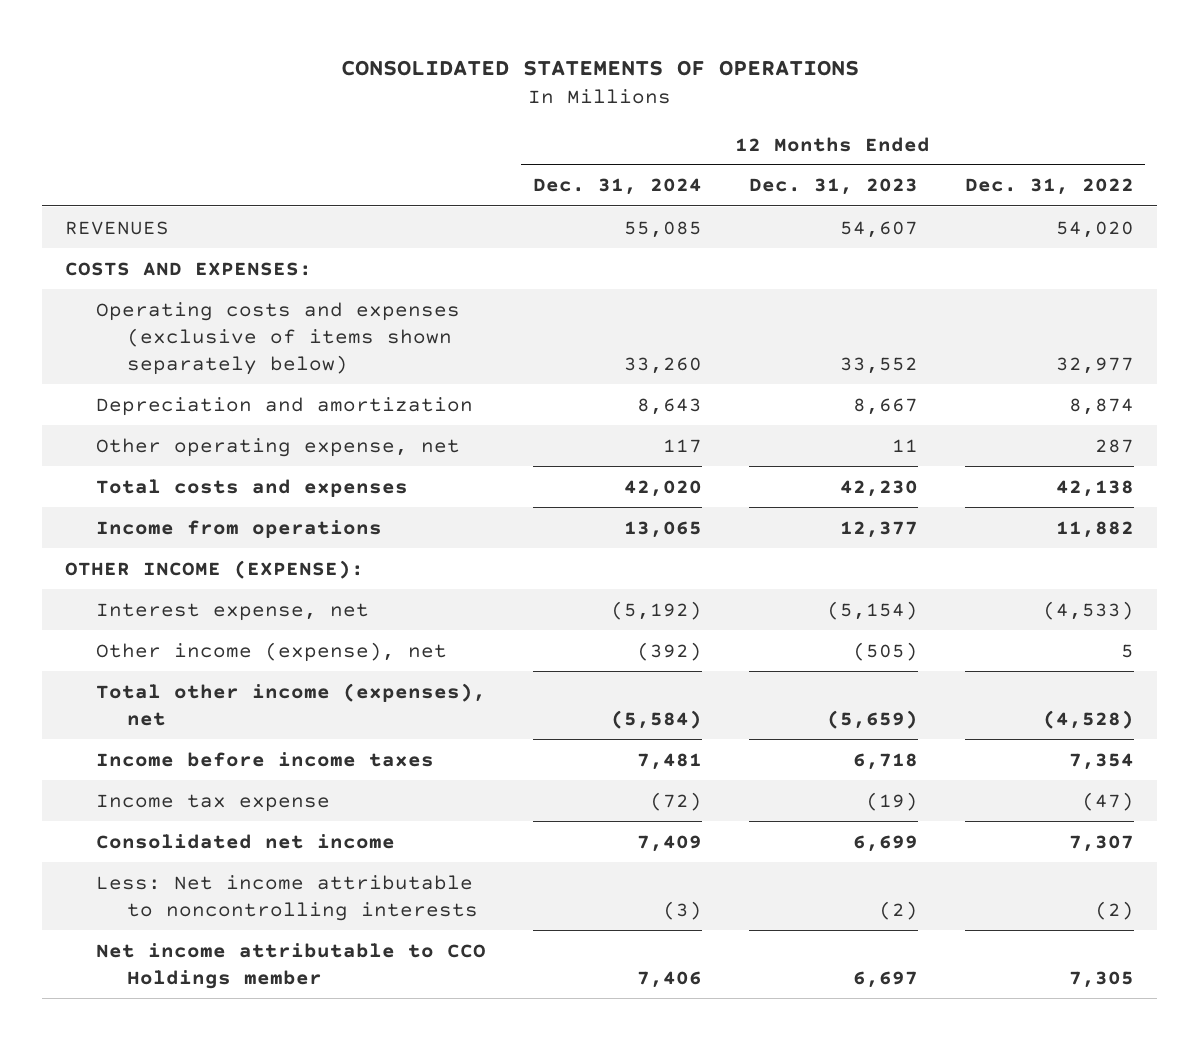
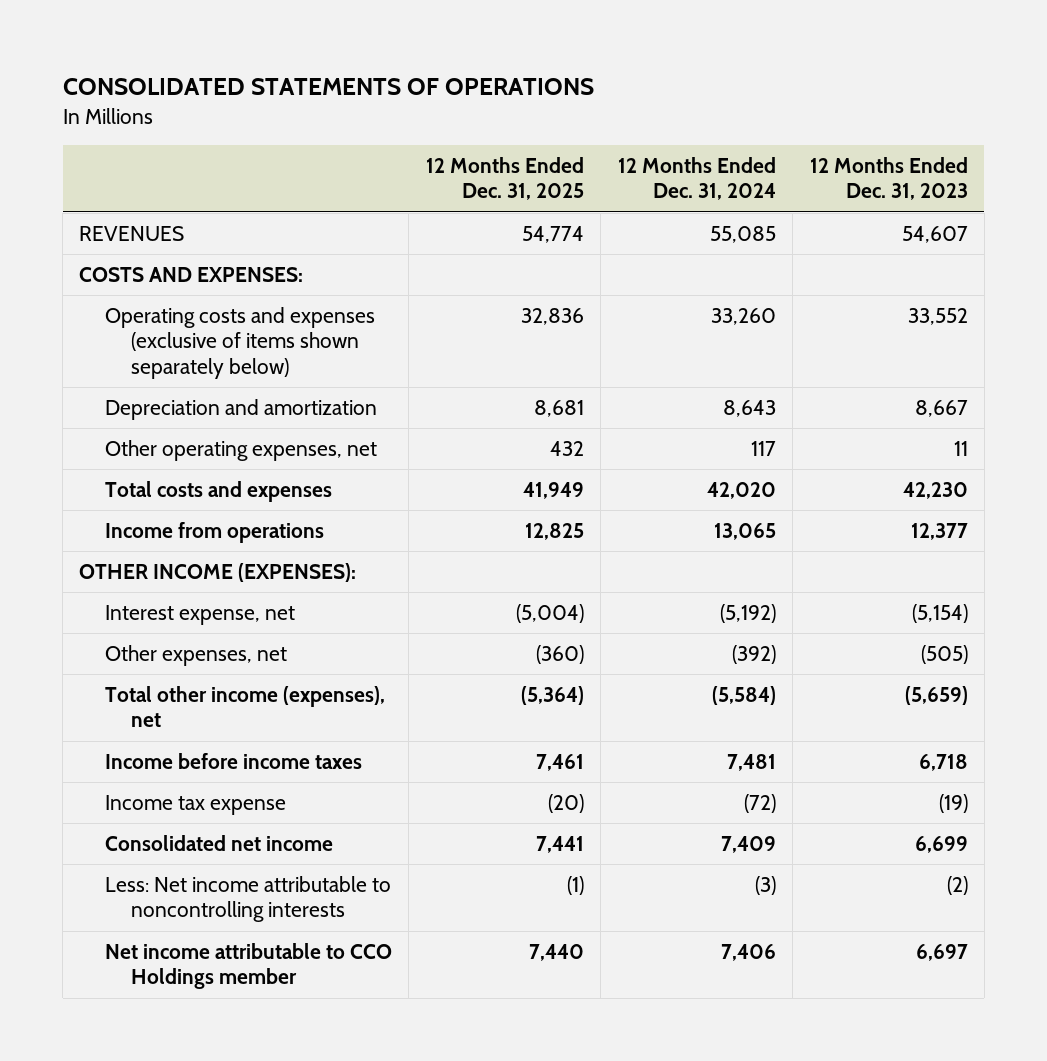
- | 12 Months Ended Dec. 31, 2024 | 12 Months Ended Dec. 31, 2023 | 12 Months Ended Dec. 31, 2022
+ | 12 Months Ended Dec. 31, 2025 | 12 Months Ended Dec. 31, 2024 | 12 Months Ended Dec. 31, 2023
- Other operating expense, net | 117 | 11 | 287
+ Other operating expenses, net | 432 | 117 | 11
- OTHER INCOME (EXPENSE):
+ OTHER INCOME (EXPENSES):
- Other income (expense), net | (392) | (505) | 5
+ Other expenses, net | (360) | (392) | (505)

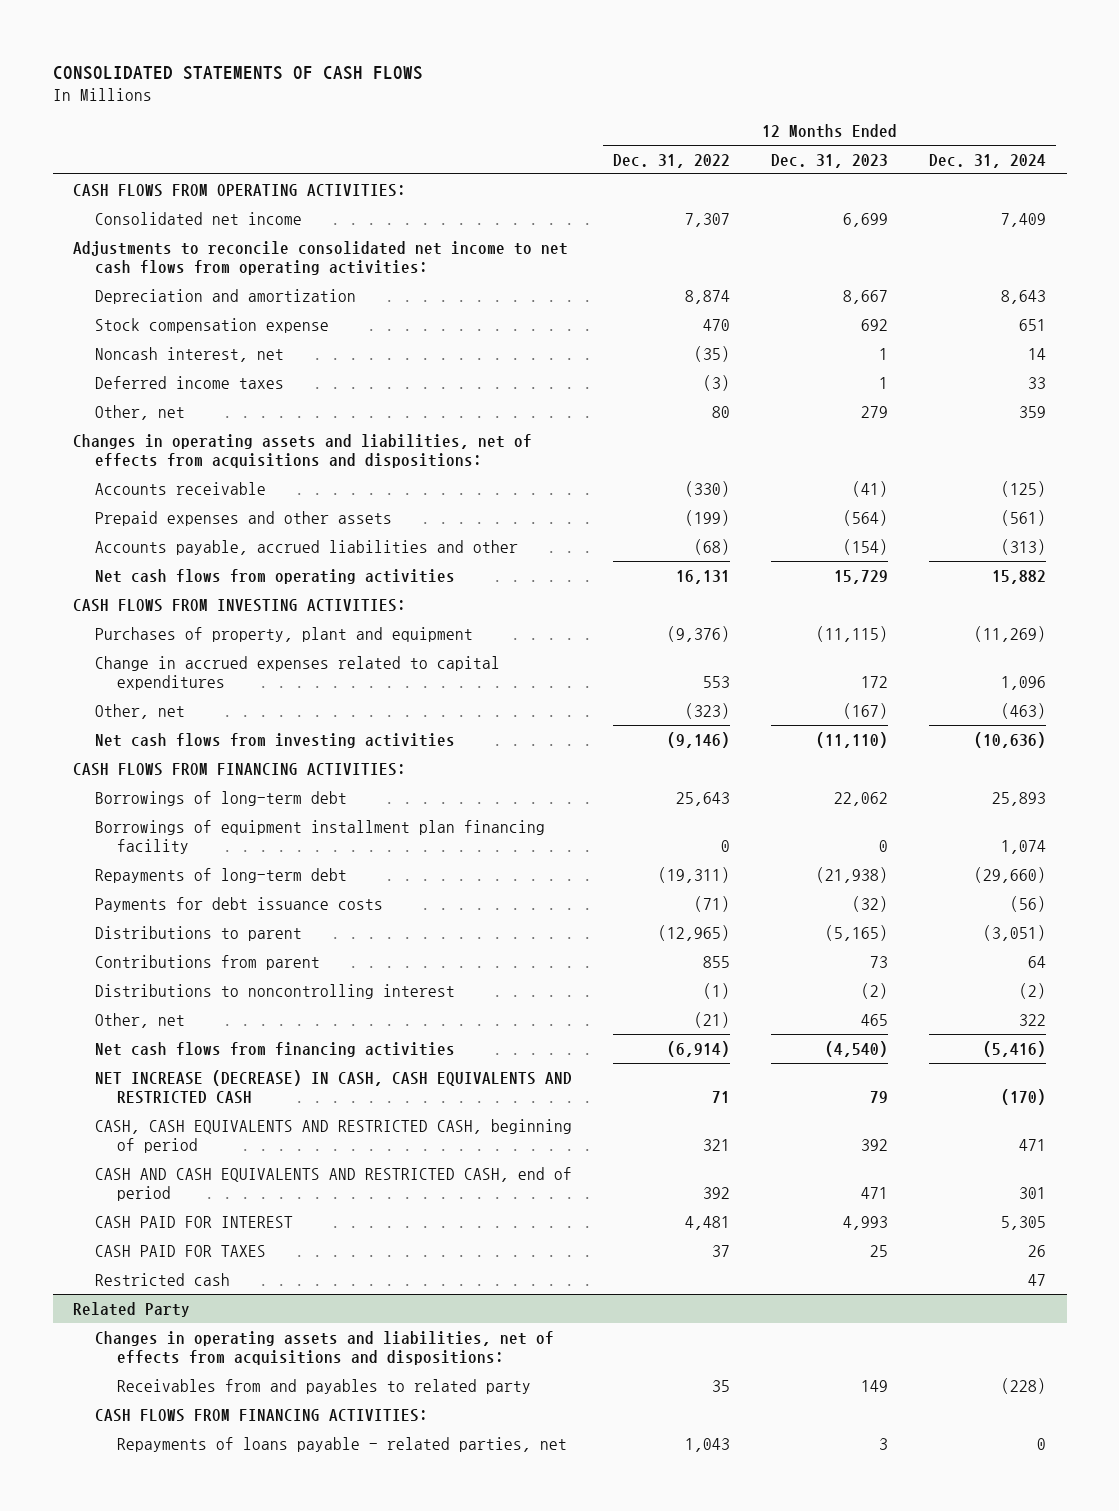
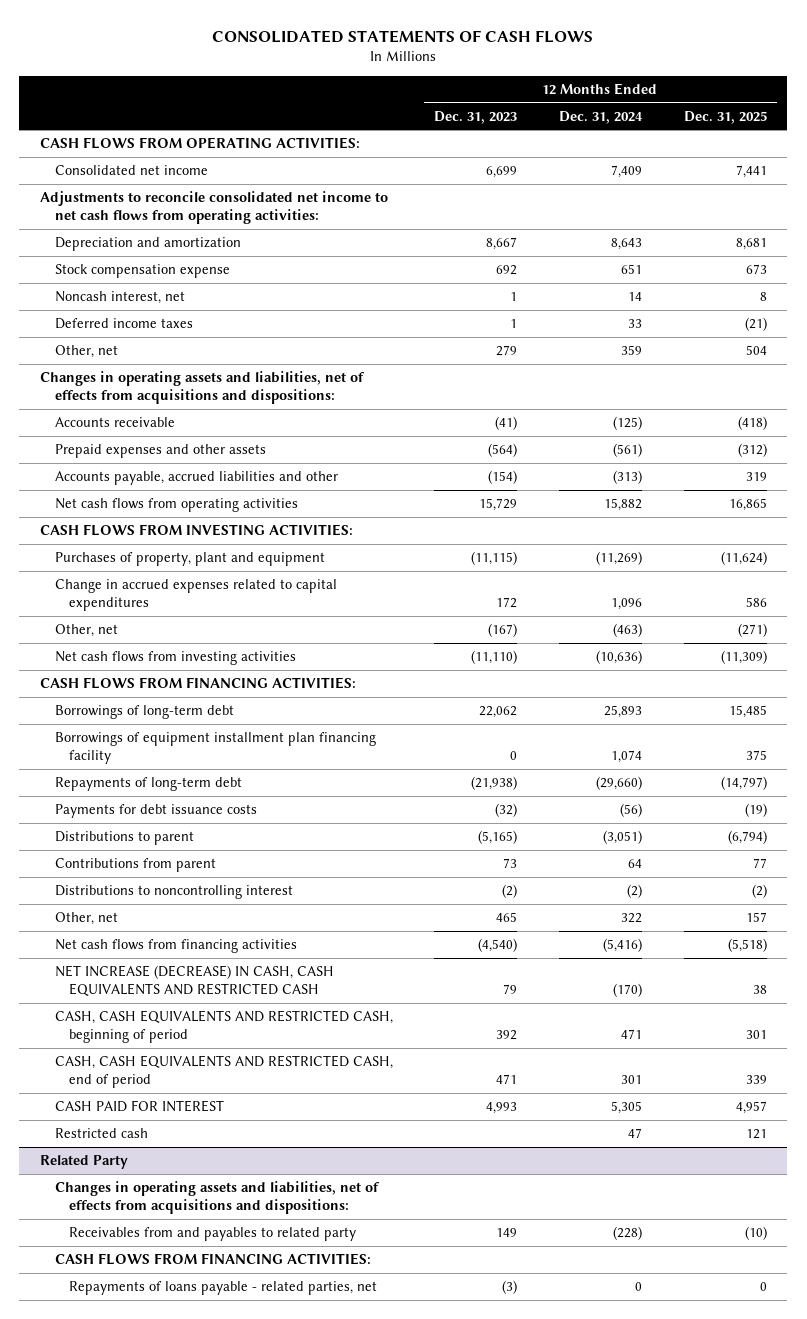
- | 12 Months Ended Dec. 31, 2022 | 12 Months Ended Dec. 31, 2023 | 12 Months Ended Dec. 31, 2024
+ | 12 Months Ended Dec. 31, 2023 | 12 Months Ended Dec. 31, 2024 | 12 Months Ended Dec. 31, 2025
- CASH AND CASH EQUIVALENTS AND RESTRICTED CASH, end of period | 392 | 471 | 301
+ CASH, CASH EQUIVALENTS AND RESTRICTED CASH, end of period | 471 | 301 | 339
- CASH PAID FOR TAXES | 37 | 25 | 26
@ Related Party
- Repayments of loans payable - related parties, net | 1,043 | 3 | 0
+ Repayments of loans payable - related parties, net | (3) | 0 | 0

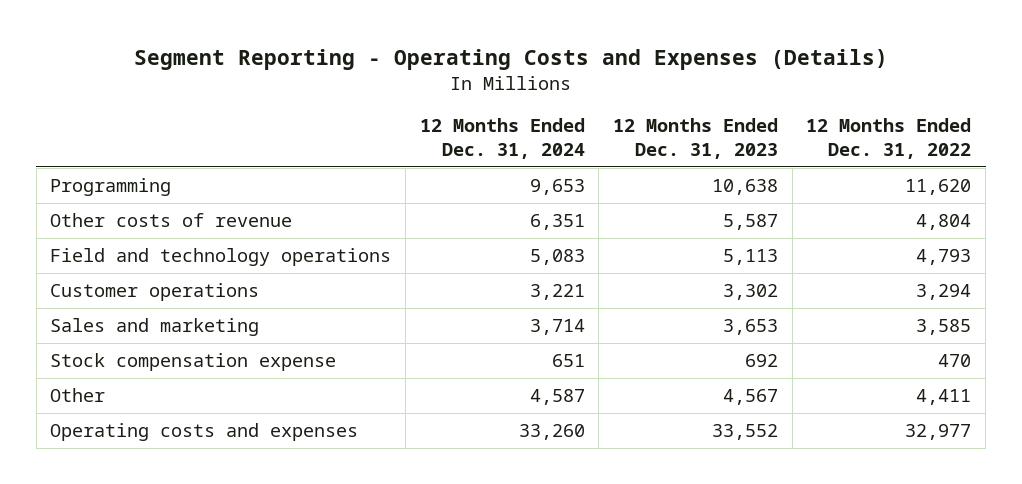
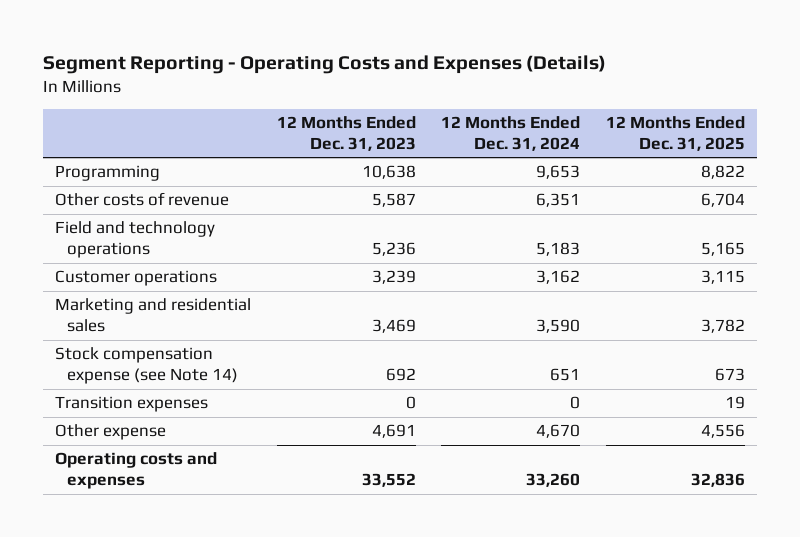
- | 12 Months Ended Dec. 31, 2024 | 12 Months Ended Dec. 31, 2023 | 12 Months Ended Dec. 31, 2022
+ | 12 Months Ended Dec. 31, 2023 | 12 Months Ended Dec. 31, 2024 | 12 Months Ended Dec. 31, 2025
- Field and technology operations | 5,083 | 5,113 | 4,793
- Customer operations | 3,221 | 3,302 | 3,294
- Sales and marketing | 3,714 | 3,653 | 3,585
- Stock compensation expense | 651 | 692 | 470
- Other | 4,587 | 4,567 | 4,411
+ Field and technology operations | 5,236 | 5,183 | 5,165
+ Customer operations | 3,239 | 3,162 | 3,115
+ Marketing and residential sales | 3,469 | 3,590 | 3,782
+ Stock compensation expense (see Note 14) | 692 | 651 | 673
+ Transition expenses | 0 | 0 | 19
+ Other expense | 4,691 | 4,670 | 4,556

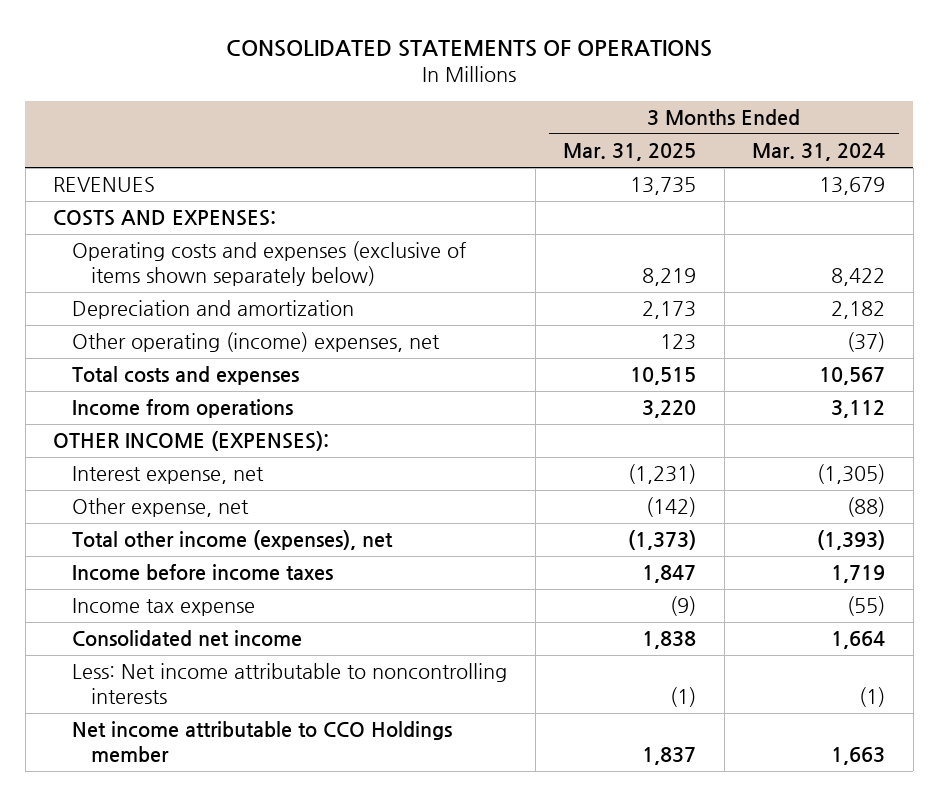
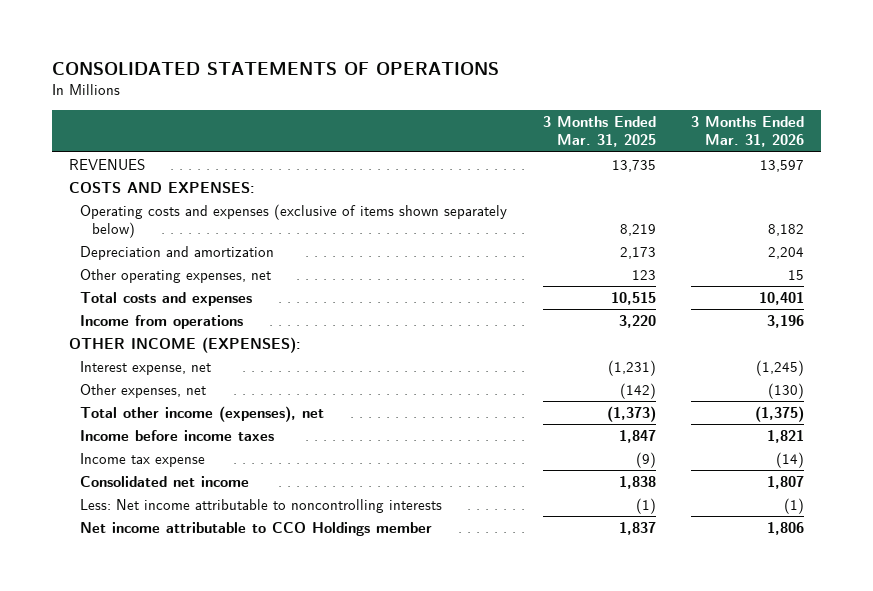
- | 3 Months Ended Mar. 31, 2025 | 3 Months Ended Mar. 31, 2024
+ | 3 Months Ended Mar. 31, 2025 | 3 Months Ended Mar. 31, 2026
- Other operating (income) expenses, net | 123 | (37)
+ Other operating expenses, net | 123 | 15
- Other expense, net | (142) | (88)
+ Other expenses, net | (142) | (130)

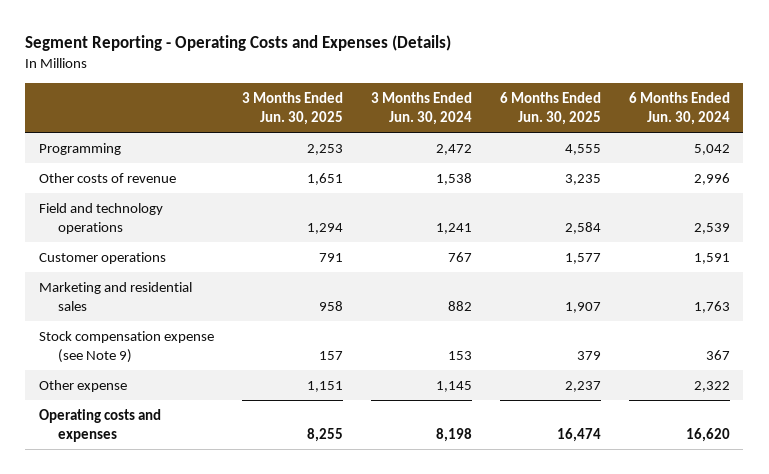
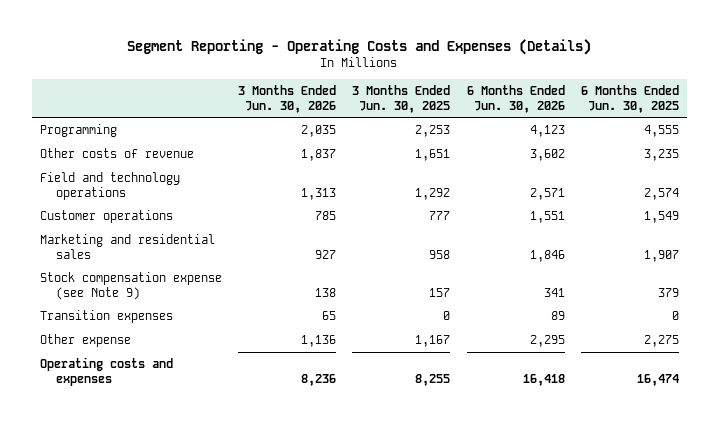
- | 3 Months Ended Jun. 30, 2025 | 3 Months Ended Jun. 30, 2024 | 6 Months Ended Jun. 30, 2025 | 6 Months Ended Jun. 30, 2024
+ | 3 Months Ended Jun. 30, 2026 | 3 Months Ended Jun. 30, 2025 | 6 Months Ended Jun. 30, 2026 | 6 Months Ended Jun. 30, 2025
- Field and technology operations | 1,294 | 1,241 | 2,584 | 2,539
- Customer operations | 791 | 767 | 1,577 | 1,591
+ Field and technology operations | 1,313 | 1,292 | 2,571 | 2,574
+ Customer operations | 785 | 777 | 1,551 | 1,549
- Other expense | 1,151 | 1,145 | 2,237 | 2,322
+ Transition expenses | 65 | 0 | 89 | 0
+ Other expense | 1,136 | 1,167 | 2,295 | 2,275

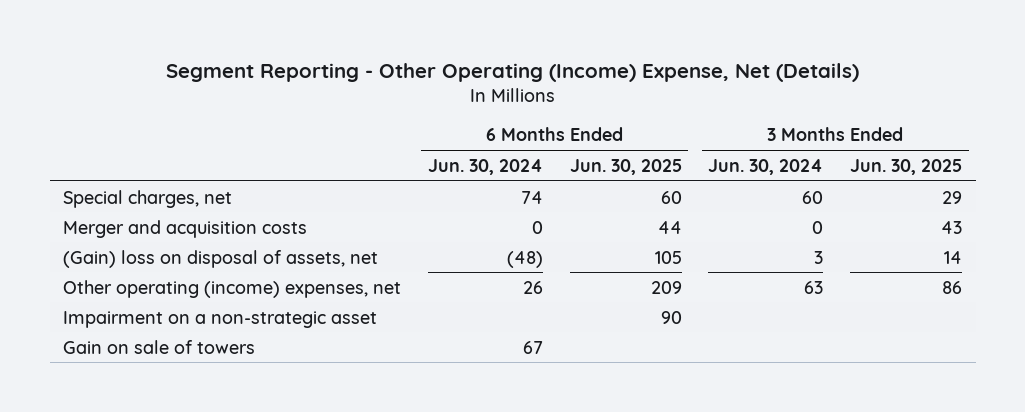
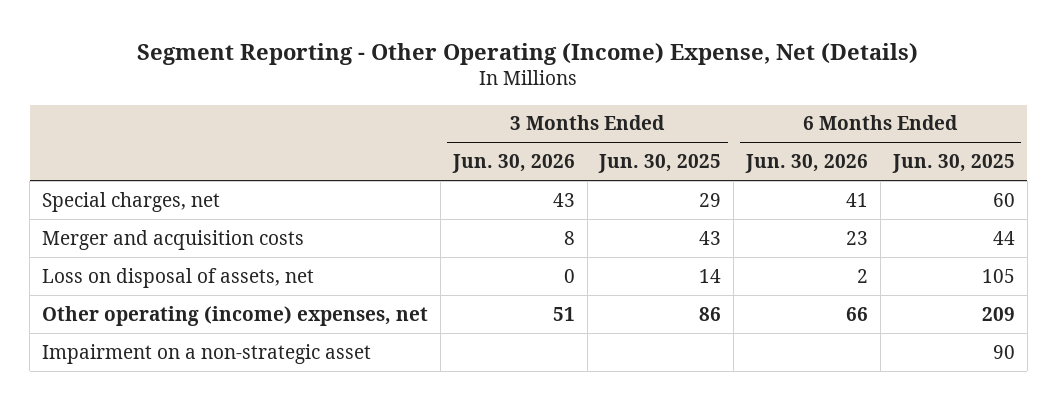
- | 6 Months Ended Jun. 30, 2024 | 6 Months Ended Jun. 30, 2025 | 3 Months Ended Jun. 30, 2024 | 3 Months Ended Jun. 30, 2025
+ | 3 Months Ended Jun. 30, 2026 | 3 Months Ended Jun. 30, 2025 | 6 Months Ended Jun. 30, 2026 | 6 Months Ended Jun. 30, 2025
- (Gain) loss on disposal of assets, net | (48) | 105 | 3 | 14
+ Loss on disposal of assets, net | 0 | 14 | 2 | 105
- Gain on sale of towers | 67 | | |

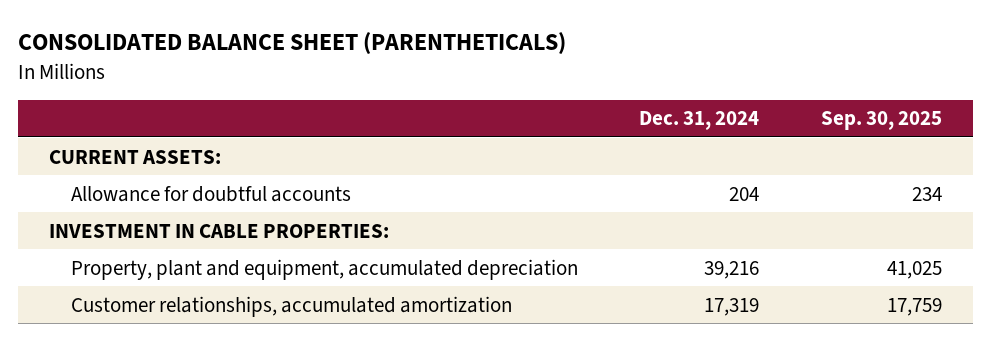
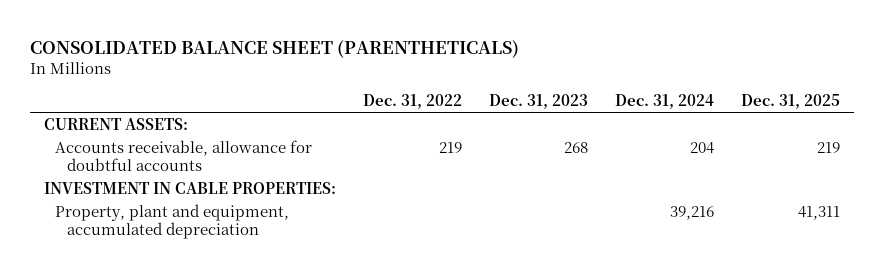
- | Dec. 31, 2024 | Sep. 30, 2025
+ | Dec. 31, 2022 | Dec. 31, 2023 | Dec. 31, 2024 | Dec. 31, 2025
- Allowance for doubtful accounts | 204 | 234
+ Accounts receivable, allowance for doubtful accounts | 219 | 268 | 204 | 219
- Customer relationships, accumulated amortization | 17,319 | 17,759

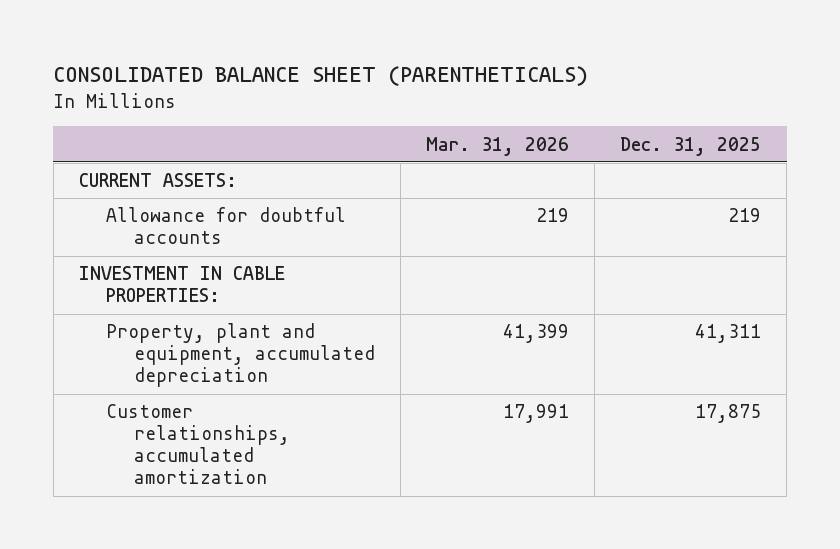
- | Dec. 31, 2022 | Dec. 31, 2023 | Dec. 31, 2024 | Dec. 31, 2025
+ | Mar. 31, 2026 | Dec. 31, 2025
- Accounts receivable, allowance for doubtful accounts | 219 | 268 | 204 | 219
+ Allowance for doubtful accounts | 219 | 219
+ Customer relationships, accumulated amortization | 17,991 | 17,875

